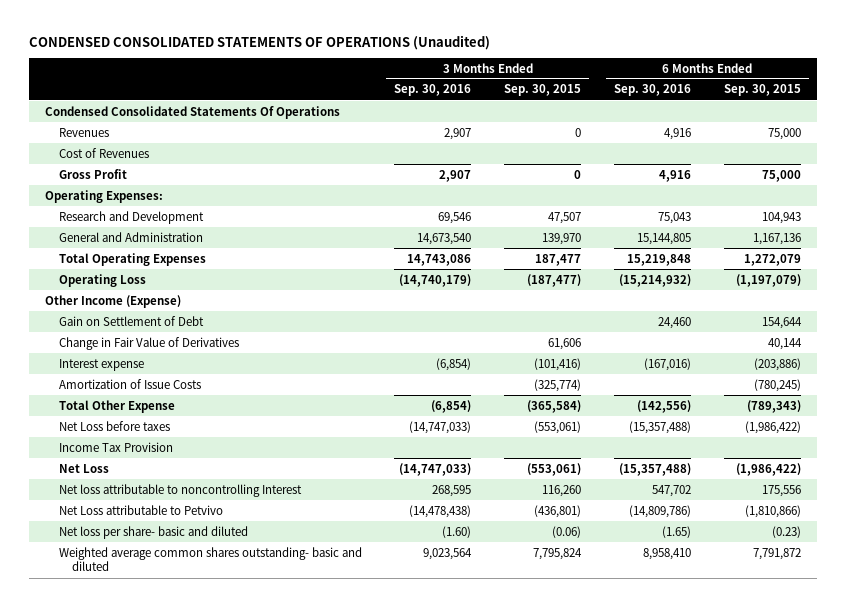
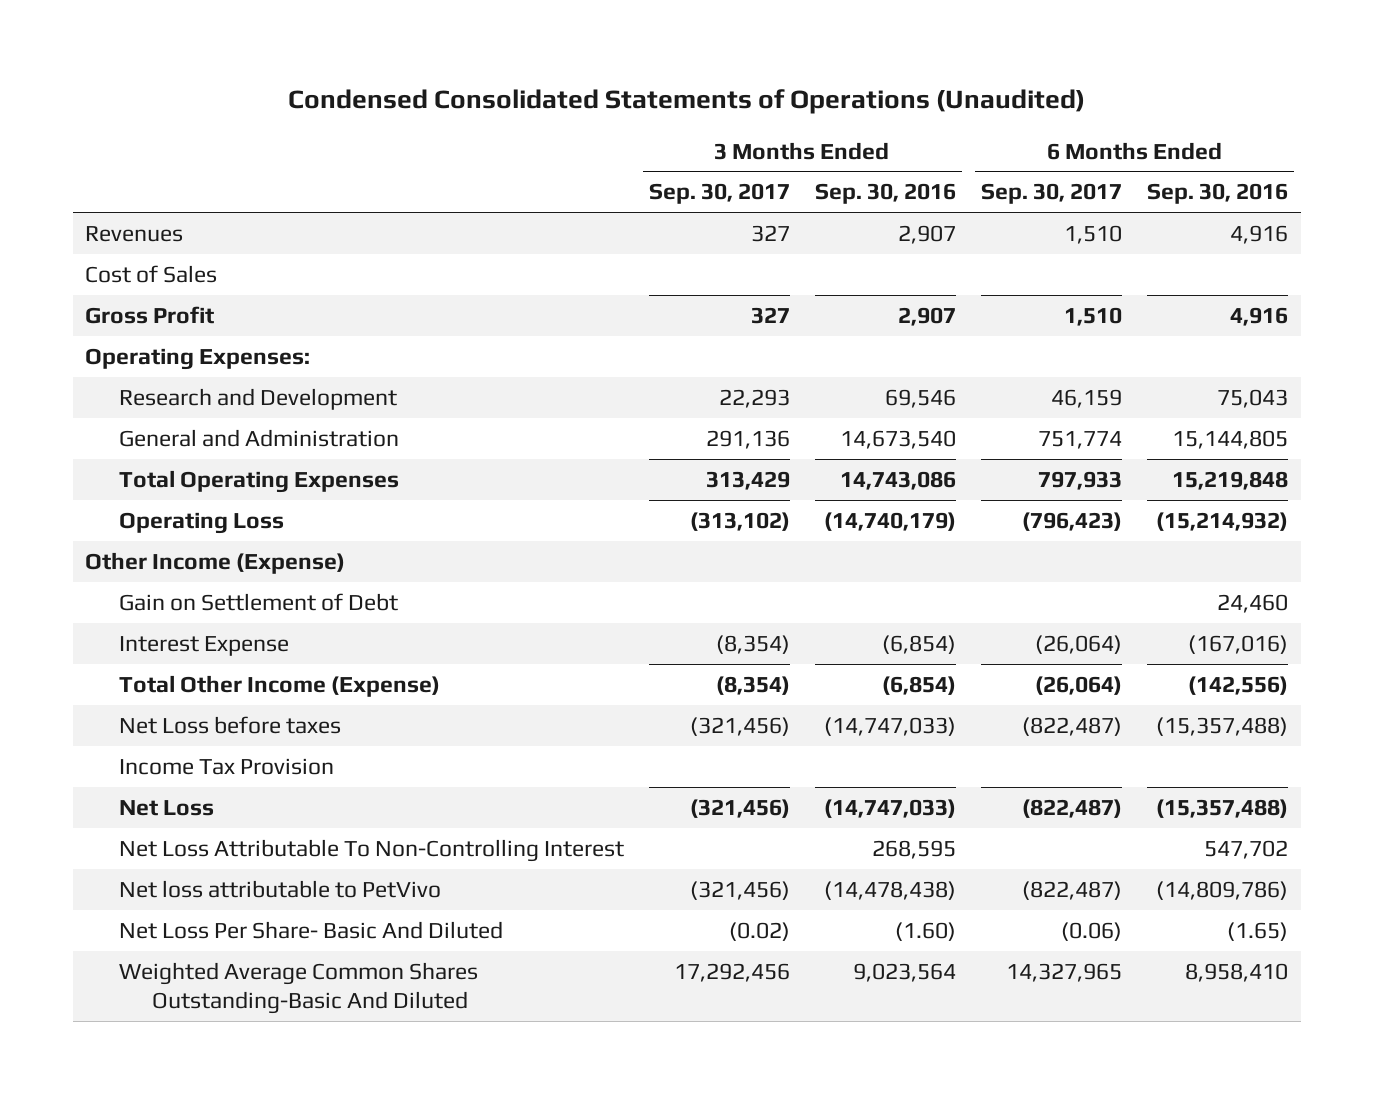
- CONDENSED CONSOLIDATED STATEMENTS OF OPERATIONS (Unaudited)
+ Condensed Consolidated Statements of Operations (Unaudited)
- | 3 Months Ended Sep. 30, 2016 | 3 Months Ended Sep. 30, 2015 | 6 Months Ended Sep. 30, 2016 | 6 Months Ended Sep. 30, 2015
+ | 3 Months Ended Sep. 30, 2017 | 3 Months Ended Sep. 30, 2016 | 6 Months Ended Sep. 30, 2017 | 6 Months Ended Sep. 30, 2016
- Condensed Consolidated Statements Of Operations
- Cost of Revenues
+ Cost of Sales
- Change in Fair Value of Derivatives | | 61,606 | | 40,144
- Interest expense | (6,854) | (101,416) | (167,016) | (203,886)
- Amortization of Issue Costs | | (325,774) | | (780,245)
- Total Other Expense | (6,854) | (365,584) | (142,556) | (789,343)
+ Interest Expense | (8,354) | (6,854) | (26,064) | (167,016)
+ Total Other Income (Expense) | (8,354) | (6,854) | (26,064) | (142,556)
- Net loss attributable to noncontrolling Interest | 268,595 | 116,260 | 547,702 | 175,556
- Net Loss attributable to Petvivo | (14,478,438) | (436,801) | (14,809,786) | (1,810,866)
- Net loss per share- basic and diluted | (1.60) | (0.06) | (1.65) | (0.23)
- Weighted average common shares outstanding- basic and diluted | 9,023,564 | 7,795,824 | 8,958,410 | 7,791,872
+ Net Loss Attributable To Non-Controlling Interest | | 268,595 | | 547,702
+ Net loss attributable to PetVivo | (321,456) | (14,478,438) | (822,487) | (14,809,786)
+ Net Loss Per Share- Basic And Diluted | (0.02) | (1.60) | (0.06) | (1.65)
+ Weighted Average Common Shares Outstanding-Basic And Diluted | 17,292,456 | 9,023,564 | 14,327,965 | 8,958,410

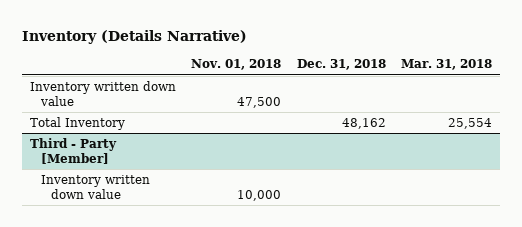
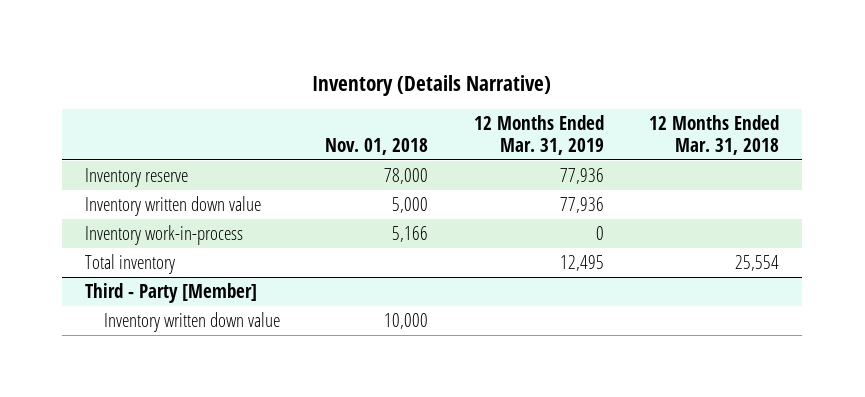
- | Nov. 01, 2018 | Dec. 31, 2018 | Mar. 31, 2018
+ | Nov. 01, 2018 | 12 Months Ended Mar. 31, 2019 | 12 Months Ended Mar. 31, 2018
- Inventory written down value | 47,500 | |
- Total Inventory | | 48,162 | 25,554
+ Inventory reserve | 78,000 | 77,936 |
+ Inventory written down value | 5,000 | 77,936 |
+ Inventory work-in-process | 5,166 | 0 |
+ Total inventory | | 12,495 | 25,554

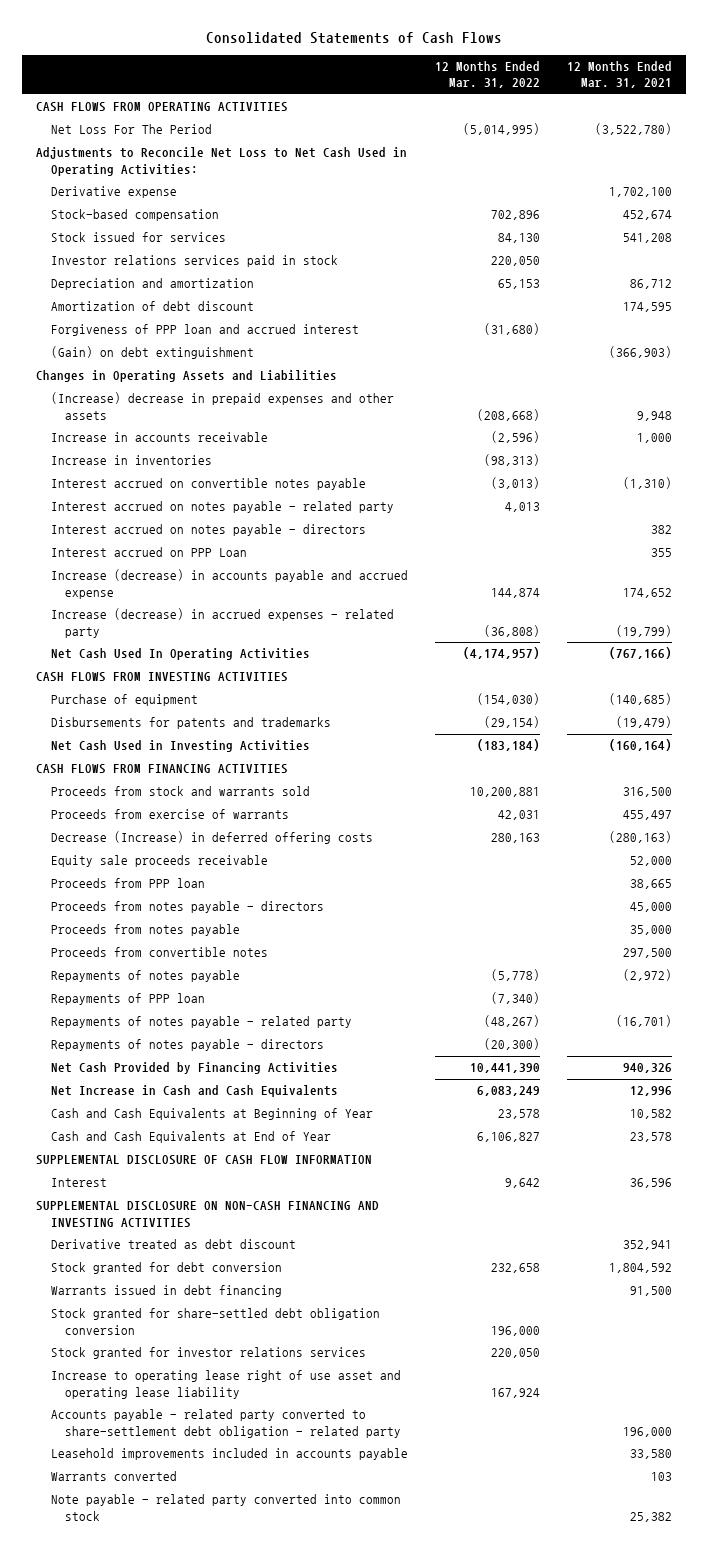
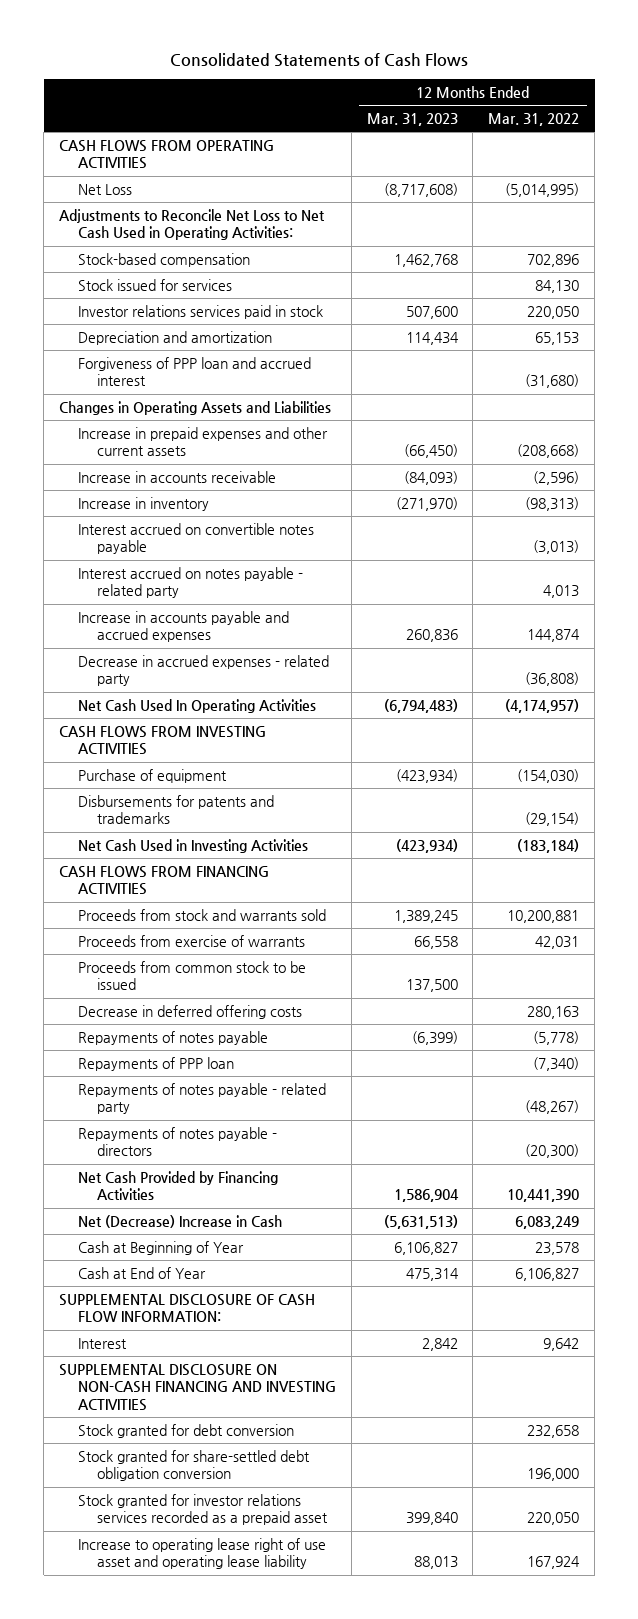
- | 12 Months Ended Mar. 31, 2022 | 12 Months Ended Mar. 31, 2021
+ | 12 Months Ended Mar. 31, 2023 | 12 Months Ended Mar. 31, 2022
- Net Loss For The Period | (5,014,995) | (3,522,780)
+ Net Loss | (8,717,608) | (5,014,995)
- Derivative expense | | 1,702,100
- Amortization of debt discount | | 174,595
- (Gain) on debt extinguishment | | (366,903)
- (Increase) decrease in prepaid expenses and other assets | (208,668) | 9,948
+ Increase in prepaid expenses and other current assets | (66,450) | (208,668)
- Increase in inventories | (98,313) |
+ Increase in inventory | (271,970) | (98,313)
- Interest accrued on notes payable - directors | | 382
- Interest accrued on PPP Loan | | 355
- Increase (decrease) in accounts payable and accrued expense | 144,874 | 174,652
- Increase (decrease) in accrued expenses - related party | (36,808) | (19,799)
+ Increase in accounts payable and accrued expenses | 260,836 | 144,874
+ Decrease in accrued expenses - related party | | (36,808)
- Decrease (Increase) in deferred offering costs | 280,163 | (280,163)
- Equity sale proceeds receivable | | 52,000
- Proceeds from PPP loan | | 38,665
- Proceeds from notes payable - directors | | 45,000
- Proceeds from notes payable | | 35,000
- Proceeds from convertible notes | | 297,500
+ Proceeds from common stock to be issued | 137,500 |
+ Decrease in deferred offering costs | | 280,163
- Net Increase in Cash and Cash Equivalents | 6,083,249 | 12,996
- Cash and Cash Equivalents at Beginning of Year | 23,578 | 10,582
- Cash and Cash Equivalents at End of Year | 6,106,827 | 23,578
- SUPPLEMENTAL DISCLOSURE OF CASH FLOW INFORMATION
+ Net (Decrease) Increase in Cash | (5,631,513) | 6,083,249
+ Cash at Beginning of Year | 6,106,827 | 23,578
+ Cash at End of Year | 475,314 | 6,106,827
+ SUPPLEMENTAL DISCLOSURE OF CASH FLOW INFORMATION:
- Derivative treated as debt discount | | 352,941
- Warrants issued in debt financing | | 91,500
- Stock granted for investor relations services | 220,050 |
+ Stock granted for investor relations services recorded as a prepaid asset | 399,840 | 220,050
- Accounts payable - related party converted to share-settlement debt obligation - related party | | 196,000
- Leasehold improvements included in accounts payable | | 33,580
- Warrants converted | | 103
- Note payable - related party converted into common stock | | 25,382

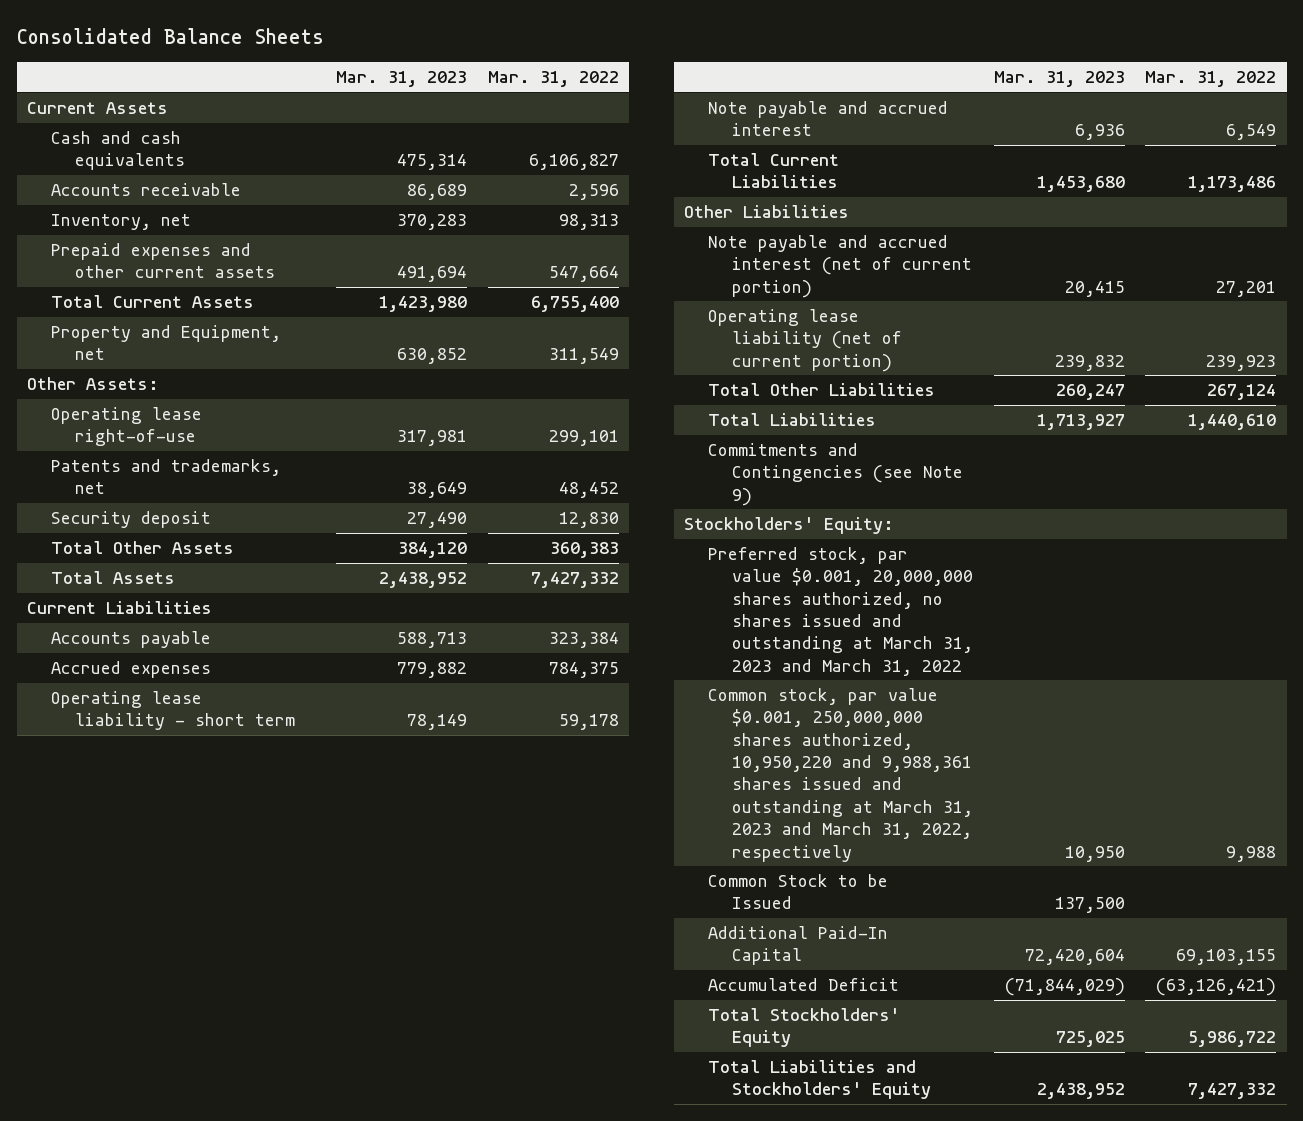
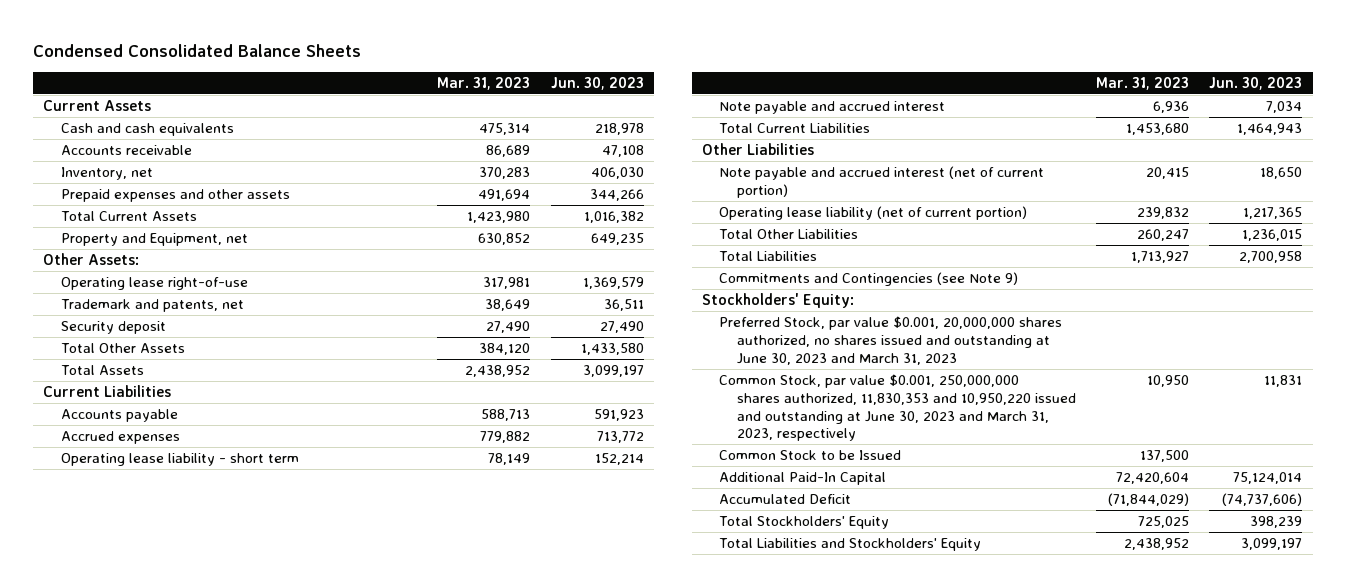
- Consolidated Balance Sheets
+ Condensed Consolidated Balance Sheets
- | Mar. 31, 2023 | Mar. 31, 2022
+ | Mar. 31, 2023 | Jun. 30, 2023
- Prepaid expenses and other current assets | 491,694 | 547,664
+ Prepaid expenses and other assets | 491,694 | 344,266
- Patents and trademarks, net | 38,649 | 48,452
+ Trademark and patents, net | 38,649 | 36,511
- Preferred stock, par value $0.001, 20,000,000 shares authorized, no shares issued and outstanding at March 31, 2023 and March 31, 2022
- Common stock, par value $0.001, 250,000,000 shares authorized, 10,950,220 and 9,988,361 shares issued and outstanding at March 31, 2023 and March 31, 2022, respectively | 10,950 | 9,988
+ Preferred Stock, par value $0.001, 20,000,000 shares authorized, no shares issued and outstanding at June 30, 2023 and March 31, 2023
+ Common Stock, par value $0.001, 250,000,000 shares authorized, 11,830,353 and 10,950,220 issued and outstanding at June 30, 2023 and March 31, 2023, respectively | 10,950 | 11,831

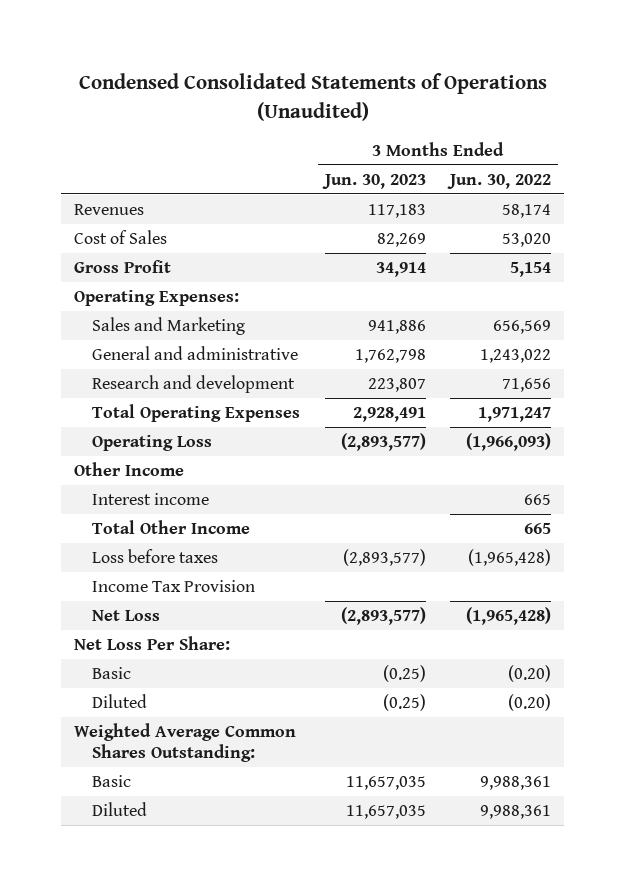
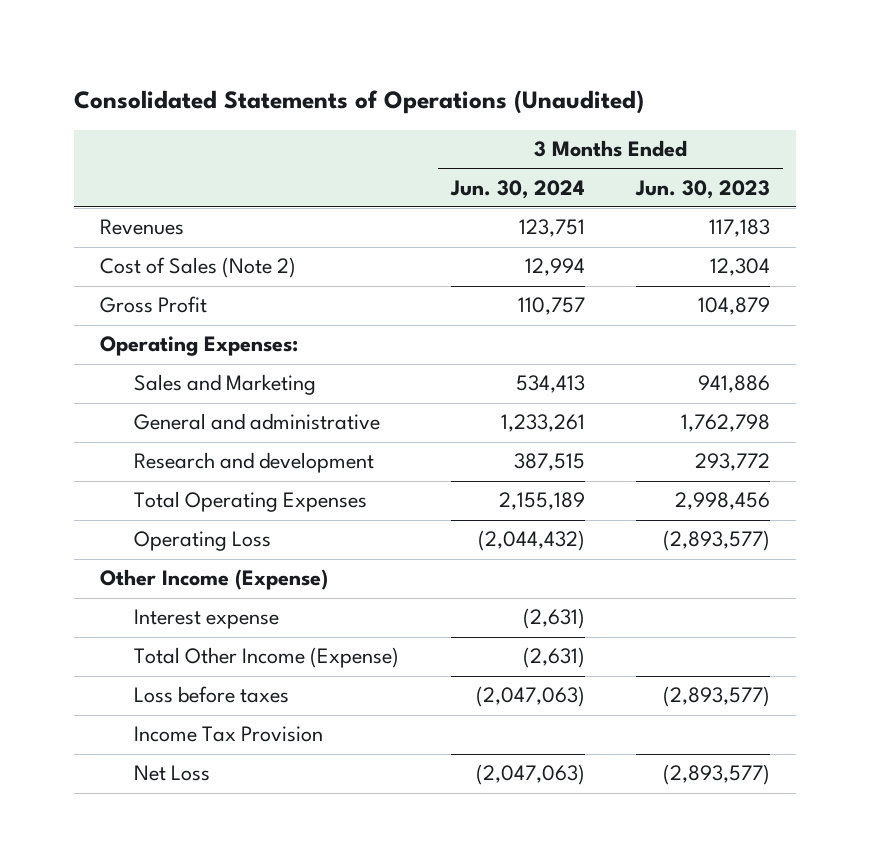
- Condensed Consolidated Statements of Operations (Unaudited)
+ Consolidated Statements of Operations (Unaudited)
- | 3 Months Ended Jun. 30, 2023 | 3 Months Ended Jun. 30, 2022
+ | 3 Months Ended Jun. 30, 2024 | 3 Months Ended Jun. 30, 2023
- Cost of Sales | 82,269 | 53,020
- Gross Profit | 34,914 | 5,154
+ Cost of Sales (Note 2) | 12,994 | 12,304
+ Gross Profit | 110,757 | 104,879
- Research and development | 223,807 | 71,656
- Total Operating Expenses | 2,928,491 | 1,971,247
+ Research and development | 387,515 | 293,772
+ Total Operating Expenses | 2,155,189 | 2,998,456
- Other Income
- Interest income | | 665
- Total Other Income | | 665
+ Other Income (Expense)
+ Interest expense | (2,631) |
+ Total Other Income (Expense) | (2,631) |
- Net Loss Per Share:
- Basic | (0.25) | (0.20)
- Diluted | (0.25) | (0.20)
- Weighted Average Common Shares Outstanding:
- Basic | 11,657,035 | 9,988,361
- Diluted | 11,657,035 | 9,988,361

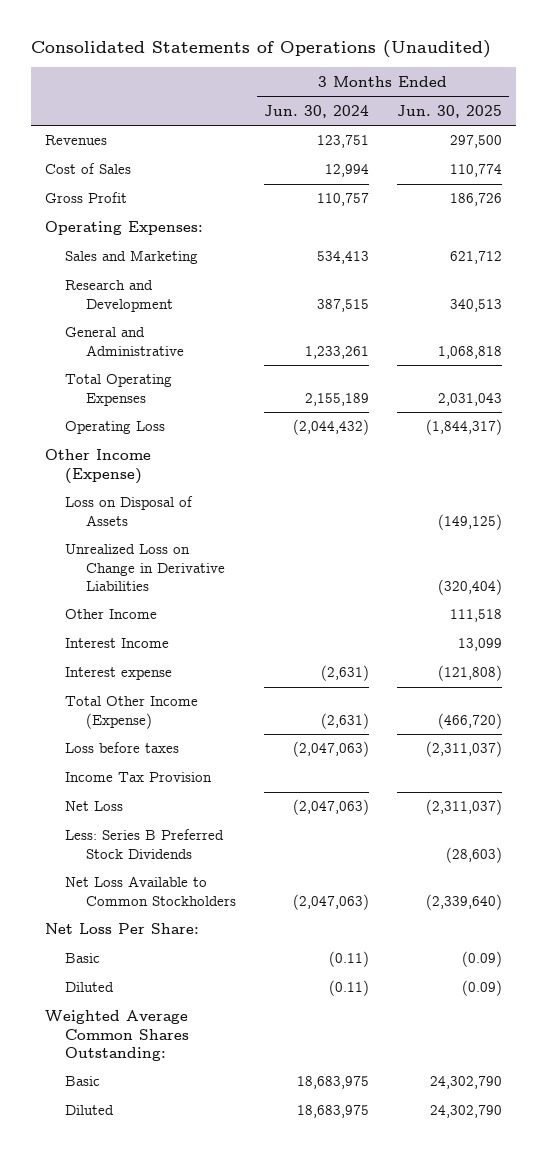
- | 3 Months Ended Jun. 30, 2024 | 3 Months Ended Jun. 30, 2023
+ | 3 Months Ended Jun. 30, 2024 | 3 Months Ended Jun. 30, 2025
- Cost of Sales (Note 2) | 12,994 | 12,304
+ Cost of Sales | 12,994 | 110,774
- General and administrative | 1,233,261 | 1,762,798
- Research and development | 387,515 | 293,772
+ Research and Development | 387,515 | 340,513
+ General and Administrative | 1,233,261 | 1,068,818
+ Loss on Disposal of Assets | | (149,125)
+ Unrealized Loss on Change in Derivative Liabilities | | (320,404)
+ Other Income | | 111,518
+ Interest Income | | 13,099
+ Less: Series B Preferred Stock Dividends | | (28,603)
+ Net Loss Available to Common Stockholders | (2,047,063) | (2,339,640)
+ Net Loss Per Share:
+ Basic | (0.11) | (0.09)
+ Diluted | (0.11) | (0.09)
+ Weighted Average Common Shares Outstanding:
+ Basic | 18,683,975 | 24,302,790
+ Diluted | 18,683,975 | 24,302,790

